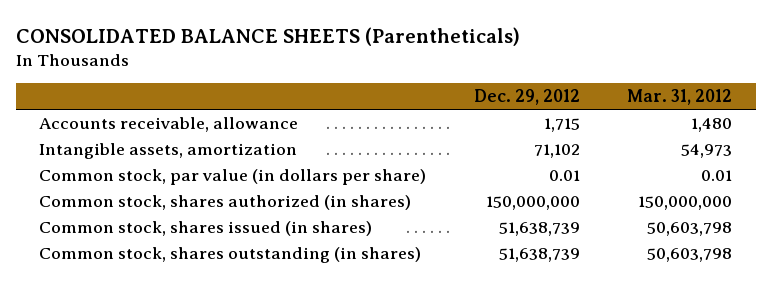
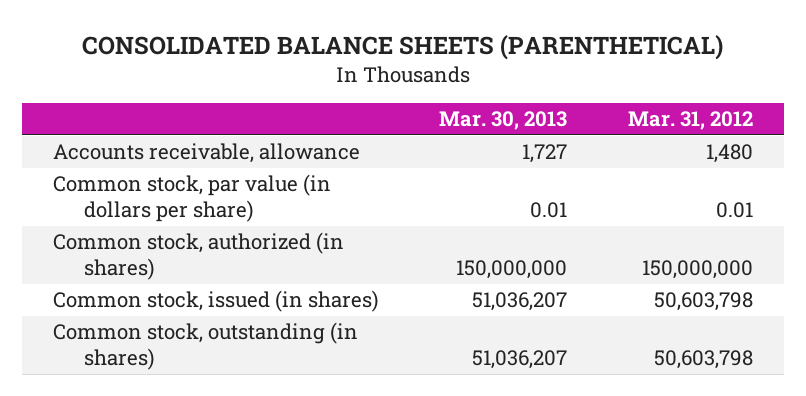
- CONSOLIDATED BALANCE SHEETS (Parentheticals)
+ CONSOLIDATED BALANCE SHEETS (PARENTHETICAL)
- | Dec. 29, 2012 | Mar. 31, 2012
+ | Mar. 30, 2013 | Mar. 31, 2012
- Intangible assets, amortization | 71,102 | 54,973
- Common stock, shares authorized (in shares) | 150,000,000 | 150,000,000
- Common stock, shares issued (in shares) | 51,638,739 | 50,603,798
- Common stock, shares outstanding (in shares) | 51,638,739 | 50,603,798
+ Common stock, authorized (in shares) | 150,000,000 | 150,000,000
+ Common stock, issued (in shares) | 51,036,207 | 50,603,798
+ Common stock, outstanding (in shares) | 51,036,207 | 50,603,798

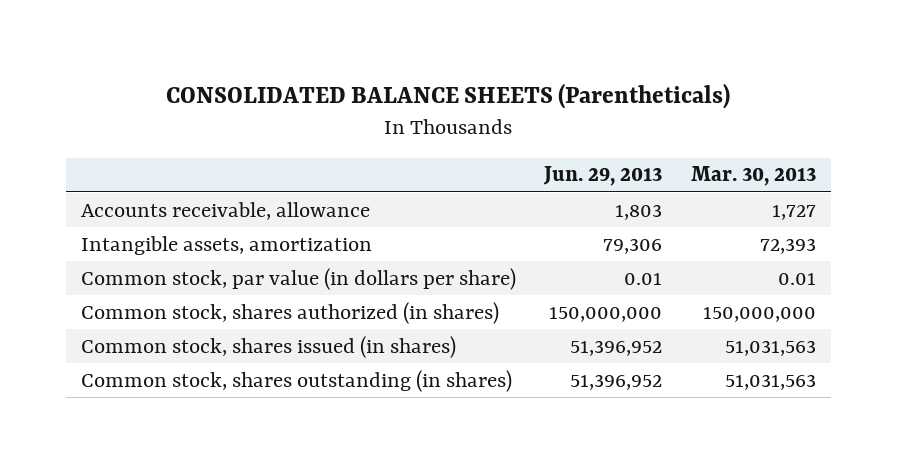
- CONSOLIDATED BALANCE SHEETS (PARENTHETICAL)
+ CONSOLIDATED BALANCE SHEETS (Parentheticals)
- | Mar. 30, 2013 | Mar. 31, 2012
+ | Jun. 29, 2013 | Mar. 30, 2013
+ Intangible assets, amortization | 79,306 | 72,393
- Common stock, authorized (in shares) | 150,000,000 | 150,000,000
- Common stock, issued (in shares) | 51,036,207 | 50,603,798
- Common stock, outstanding (in shares) | 51,036,207 | 50,603,798
+ Common stock, shares authorized (in shares) | 150,000,000 | 150,000,000
+ Common stock, shares issued (in shares) | 51,396,952 | 51,031,563
+ Common stock, shares outstanding (in shares) | 51,396,952 | 51,031,563

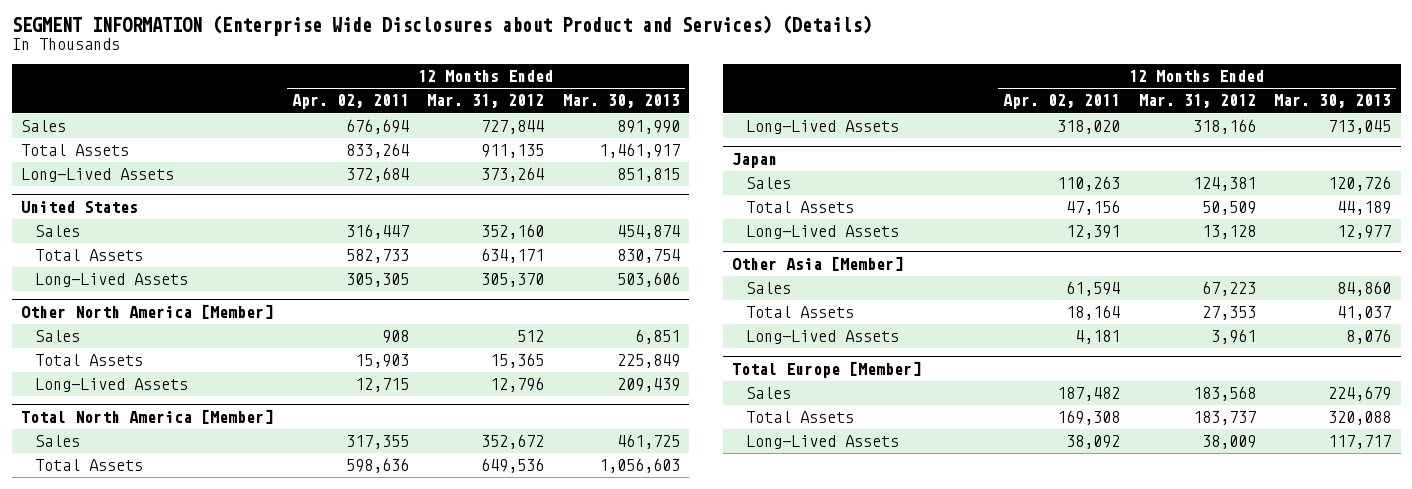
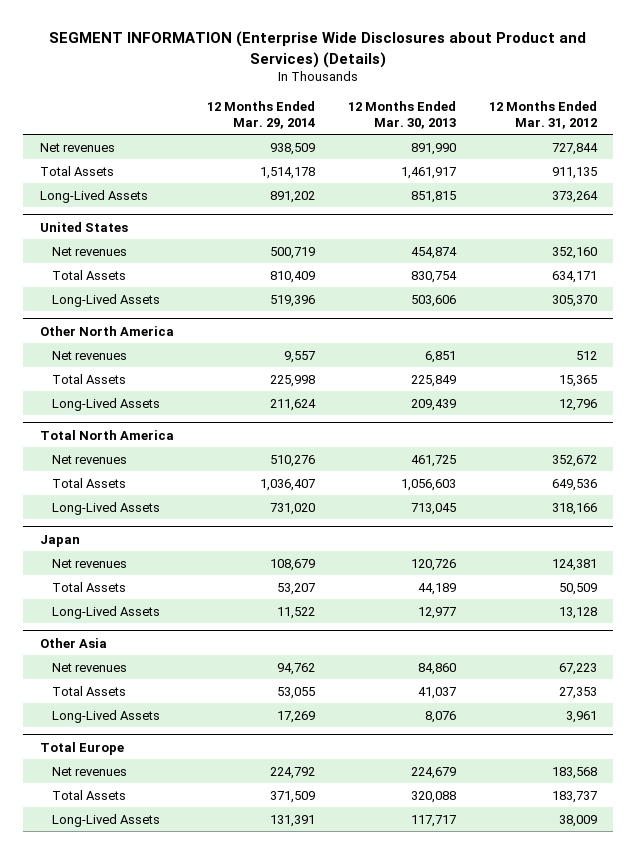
- | 12 Months Ended Apr. 02, 2011 | 12 Months Ended Mar. 31, 2012 | 12 Months Ended Mar. 30, 2013
+ | 12 Months Ended Mar. 29, 2014 | 12 Months Ended Mar. 30, 2013 | 12 Months Ended Mar. 31, 2012
- Sales | 676,694 | 727,844 | 891,990
+ Net revenues | 938,509 | 891,990 | 727,844
@ United States
- Sales | 316,447 | 352,160 | 454,874
+ Net revenues | 500,719 | 454,874 | 352,160
- Other North America [Member]
- Sales | 908 | 512 | 6,851
+ Other North America
+ Net revenues | 9,557 | 6,851 | 512
- Total North America [Member]
- Sales | 317,355 | 352,672 | 461,725
+ Total North America
+ Net revenues | 510,276 | 461,725 | 352,672
@ Japan
- Sales | 110,263 | 124,381 | 120,726
+ Net revenues | 108,679 | 120,726 | 124,381
- Other Asia [Member]
- Sales | 61,594 | 67,223 | 84,860
+ Other Asia
+ Net revenues | 94,762 | 84,860 | 67,223
- Total Europe [Member]
- Sales | 187,482 | 183,568 | 224,679
+ Total Europe
+ Net revenues | 224,792 | 224,679 | 183,568

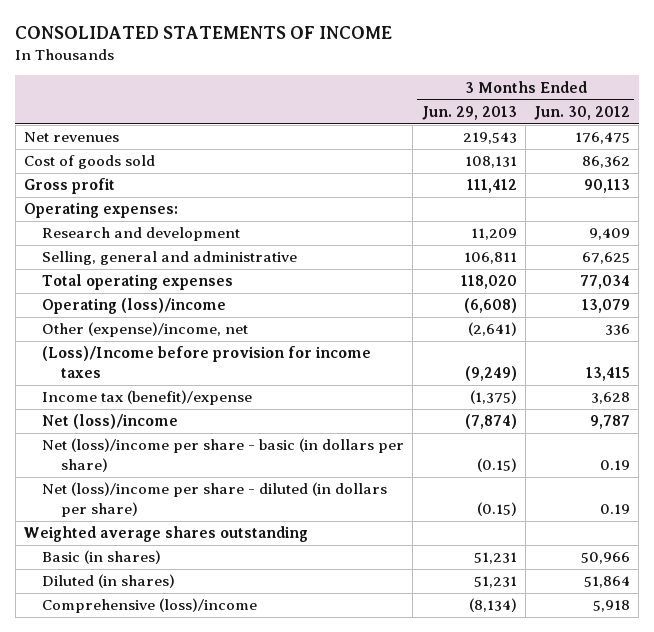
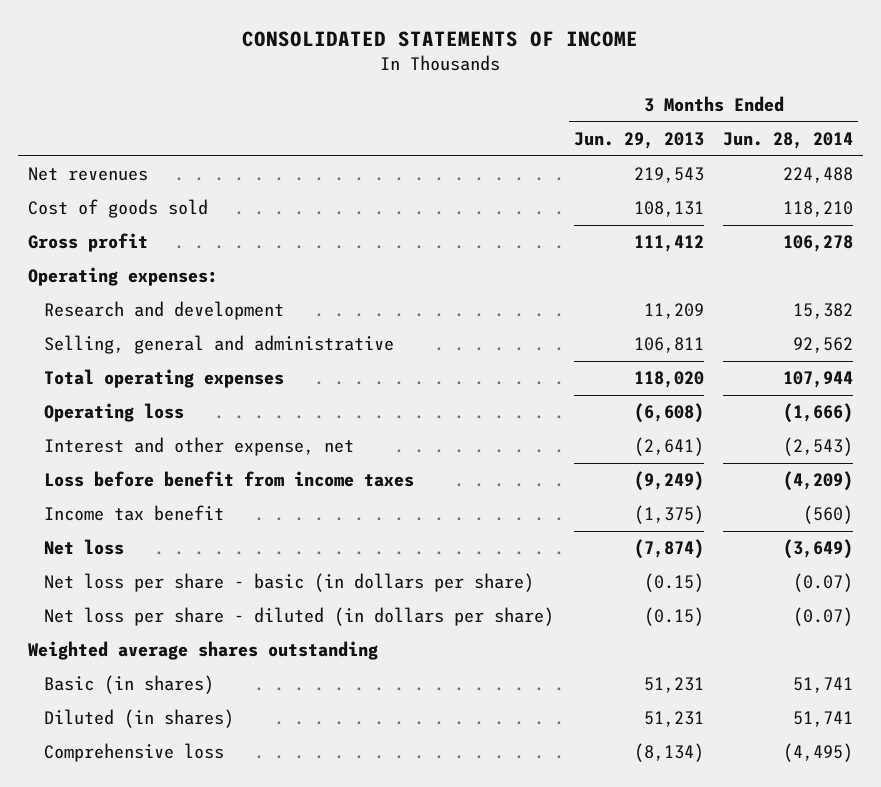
- | 3 Months Ended Jun. 29, 2013 | 3 Months Ended Jun. 30, 2012
+ | 3 Months Ended Jun. 29, 2013 | 3 Months Ended Jun. 28, 2014
- Operating (loss)/income | (6,608) | 13,079
- Other (expense)/income, net | (2,641) | 336
- (Loss)/Income before provision for income taxes | (9,249) | 13,415
- Income tax (benefit)/expense | (1,375) | 3,628
- Net (loss)/income | (7,874) | 9,787
- Net (loss)/income per share - basic (in dollars per share) | (0.15) | 0.19
- Net (loss)/income per share - diluted (in dollars per share) | (0.15) | 0.19
+ Operating loss | (6,608) | (1,666)
+ Interest and other expense, net | (2,641) | (2,543)
+ Loss before benefit from income taxes | (9,249) | (4,209)
+ Income tax benefit | (1,375) | (560)
+ Net loss | (7,874) | (3,649)
+ Net loss per share - basic (in dollars per share) | (0.15) | (0.07)
+ Net loss per share - diluted (in dollars per share) | (0.15) | (0.07)
- Comprehensive (loss)/income | (8,134) | 5,918
+ Comprehensive loss | (8,134) | (4,495)

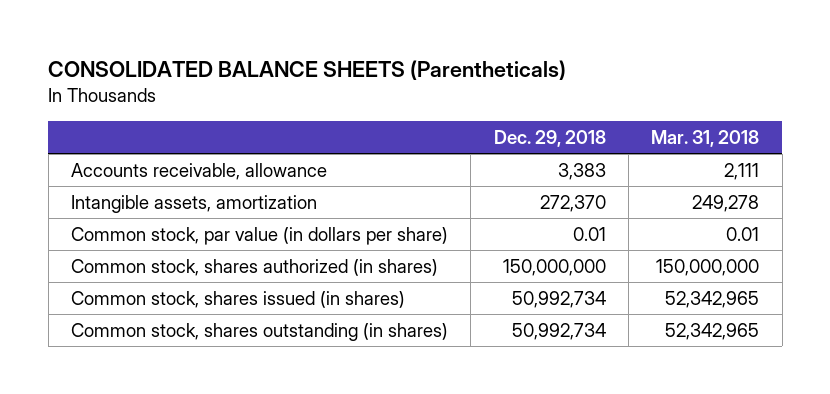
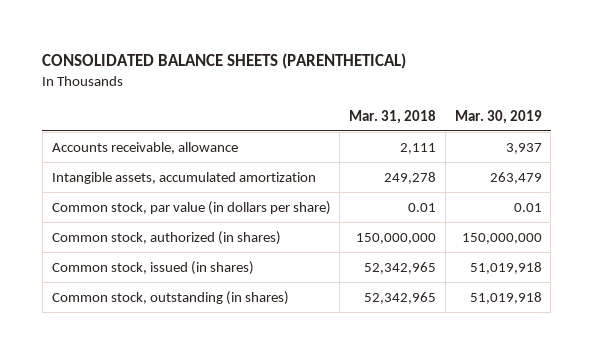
- CONSOLIDATED BALANCE SHEETS (Parentheticals)
+ CONSOLIDATED BALANCE SHEETS (PARENTHETICAL)
- | Dec. 29, 2018 | Mar. 31, 2018
+ | Mar. 31, 2018 | Mar. 30, 2019
- Intangible assets, amortization | 272,370 | 249,278
+ Intangible assets, accumulated amortization | 249,278 | 263,479
- Common stock, shares authorized (in shares) | 150,000,000 | 150,000,000
- Common stock, shares issued (in shares) | 50,992,734 | 52,342,965
- Common stock, shares outstanding (in shares) | 50,992,734 | 52,342,965
+ Common stock, authorized (in shares) | 150,000,000 | 150,000,000
+ Common stock, issued (in shares) | 52,342,965 | 51,019,918
+ Common stock, outstanding (in shares) | 52,342,965 | 51,019,918

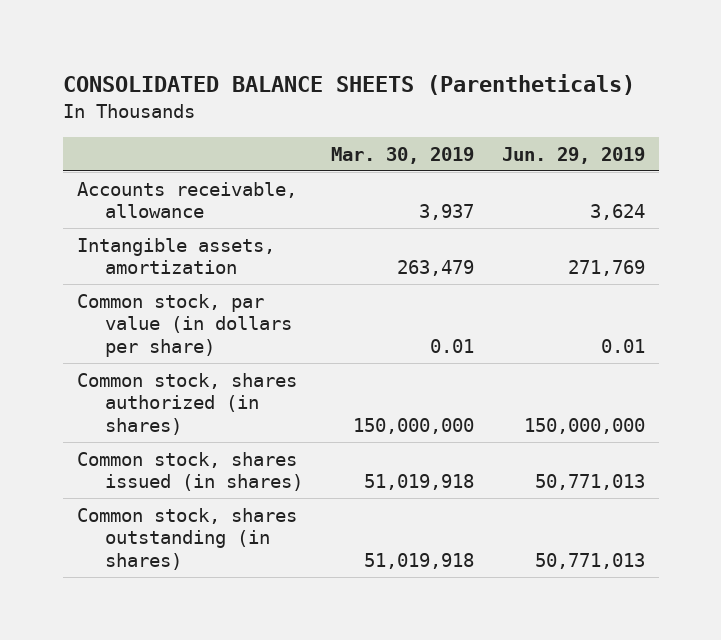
- CONSOLIDATED BALANCE SHEETS (PARENTHETICAL)
+ CONSOLIDATED BALANCE SHEETS (Parentheticals)
- | Mar. 31, 2018 | Mar. 30, 2019
+ | Mar. 30, 2019 | Jun. 29, 2019
- Intangible assets, accumulated amortization | 249,278 | 263,479
+ Intangible assets, amortization | 263,479 | 271,769
- Common stock, authorized (in shares) | 150,000,000 | 150,000,000
- Common stock, issued (in shares) | 52,342,965 | 51,019,918
- Common stock, outstanding (in shares) | 52,342,965 | 51,019,918
+ Common stock, shares authorized (in shares) | 150,000,000 | 150,000,000
+ Common stock, shares issued (in shares) | 51,019,918 | 50,771,013
+ Common stock, shares outstanding (in shares) | 51,019,918 | 50,771,013

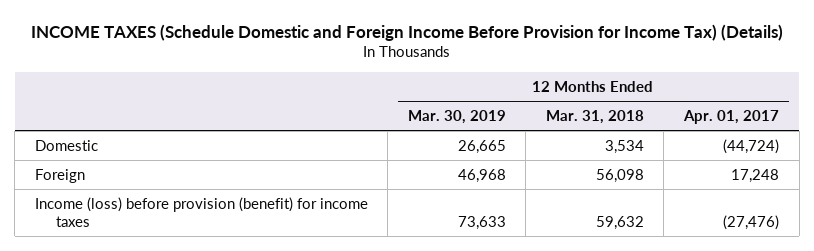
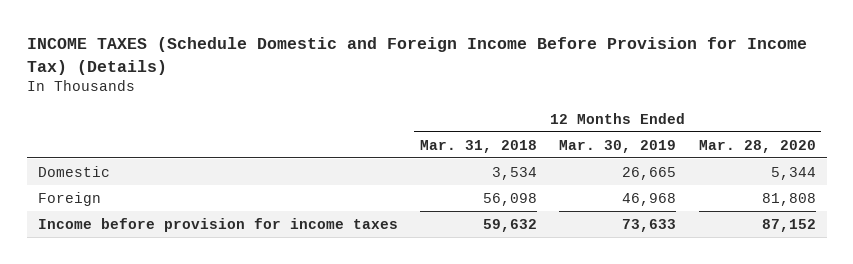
- | 12 Months Ended Mar. 30, 2019 | 12 Months Ended Mar. 31, 2018 | 12 Months Ended Apr. 01, 2017
+ | 12 Months Ended Mar. 31, 2018 | 12 Months Ended Mar. 30, 2019 | 12 Months Ended Mar. 28, 2020
- Income (loss) before provision (benefit) for income taxes | 73,633 | 59,632 | (27,476)
+ Income before provision for income taxes | 59,632 | 73,633 | 87,152

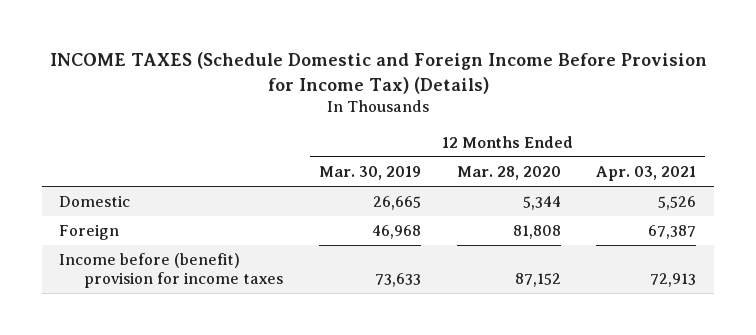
- | 12 Months Ended Mar. 31, 2018 | 12 Months Ended Mar. 30, 2019 | 12 Months Ended Mar. 28, 2020
+ | 12 Months Ended Mar. 30, 2019 | 12 Months Ended Mar. 28, 2020 | 12 Months Ended Apr. 03, 2021
- Income before provision for income taxes | 59,632 | 73,633 | 87,152
+ Income before (benefit) provision for income taxes | 73,633 | 87,152 | 72,913

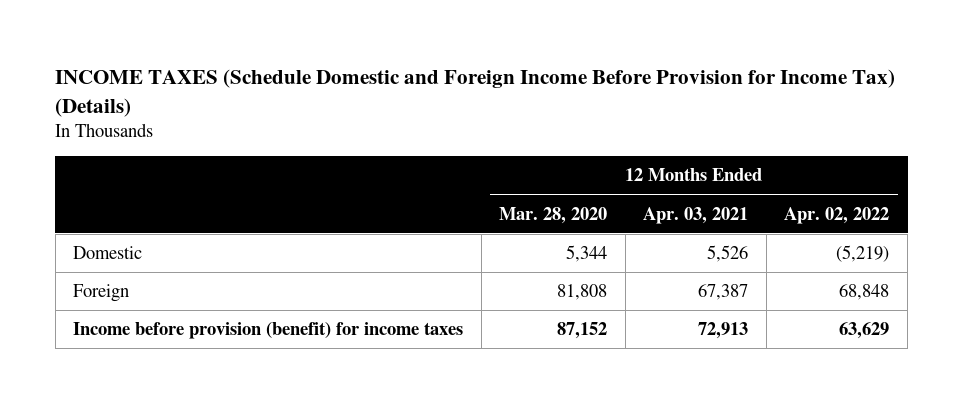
- | 12 Months Ended Mar. 30, 2019 | 12 Months Ended Mar. 28, 2020 | 12 Months Ended Apr. 03, 2021
+ | 12 Months Ended Mar. 28, 2020 | 12 Months Ended Apr. 03, 2021 | 12 Months Ended Apr. 02, 2022
- Income before (benefit) provision for income taxes | 73,633 | 87,152 | 72,913
+ Income before provision (benefit) for income taxes | 87,152 | 72,913 | 63,629

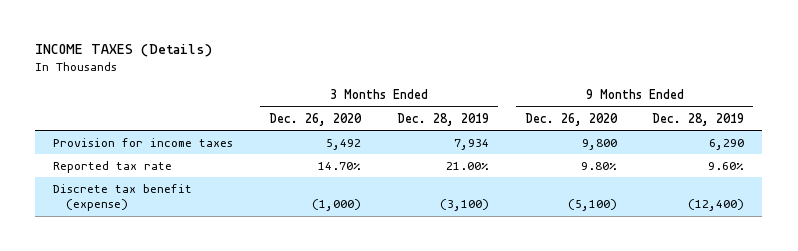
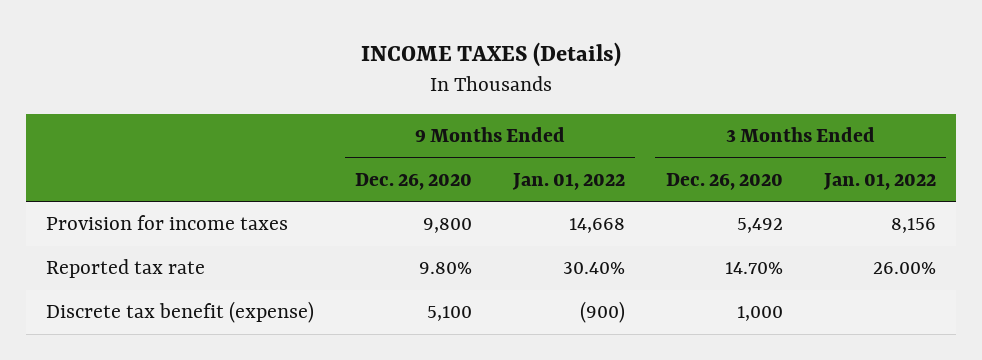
- | 3 Months Ended Dec. 26, 2020 | 3 Months Ended Dec. 28, 2019 | 9 Months Ended Dec. 26, 2020 | 9 Months Ended Dec. 28, 2019
+ | 9 Months Ended Dec. 26, 2020 | 9 Months Ended Jan. 01, 2022 | 3 Months Ended Dec. 26, 2020 | 3 Months Ended Jan. 01, 2022
- Discrete tax benefit (expense) | (1,000) | (3,100) | (5,100) | (12,400)
+ Discrete tax benefit (expense) | 5,100 | (900) | 1,000 |

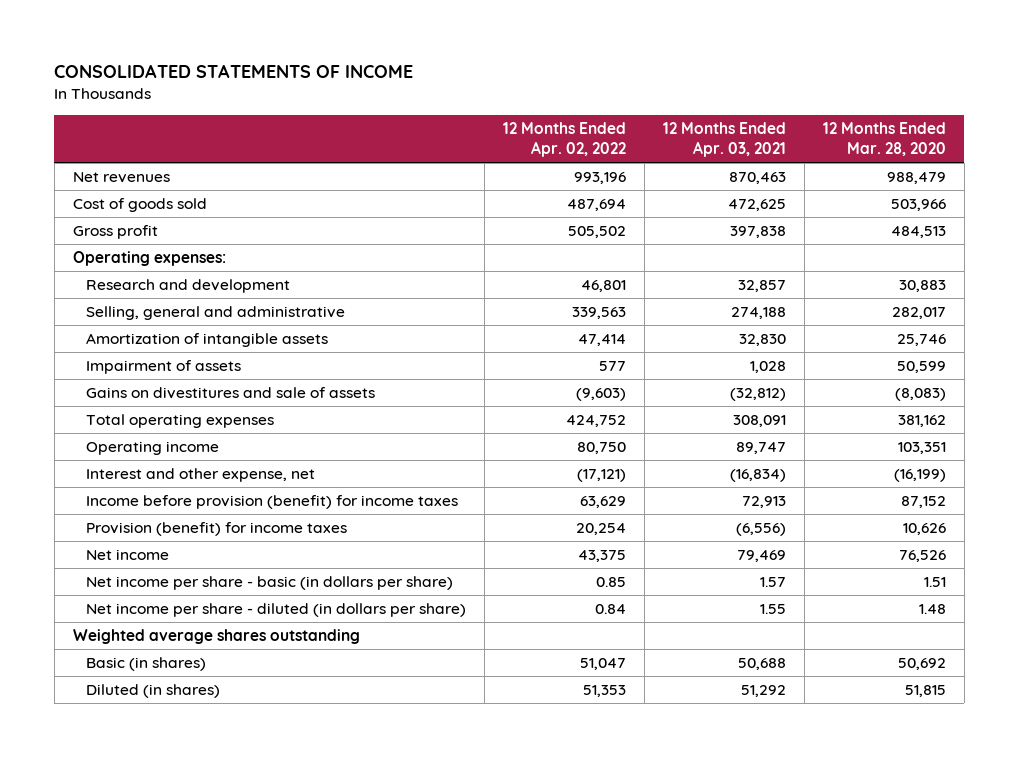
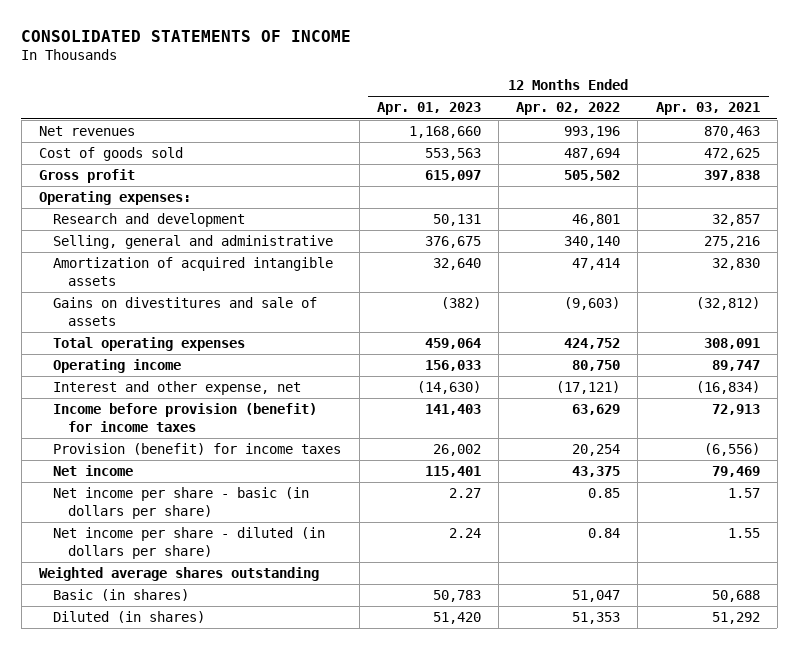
- | 12 Months Ended Apr. 02, 2022 | 12 Months Ended Apr. 03, 2021 | 12 Months Ended Mar. 28, 2020
+ | 12 Months Ended Apr. 01, 2023 | 12 Months Ended Apr. 02, 2022 | 12 Months Ended Apr. 03, 2021
- Selling, general and administrative | 339,563 | 274,188 | 282,017
- Amortization of intangible assets | 47,414 | 32,830 | 25,746
- Impairment of assets | 577 | 1,028 | 50,599
+ Selling, general and administrative | 376,675 | 340,140 | 275,216
+ Amortization of acquired intangible assets | 32,640 | 47,414 | 32,830

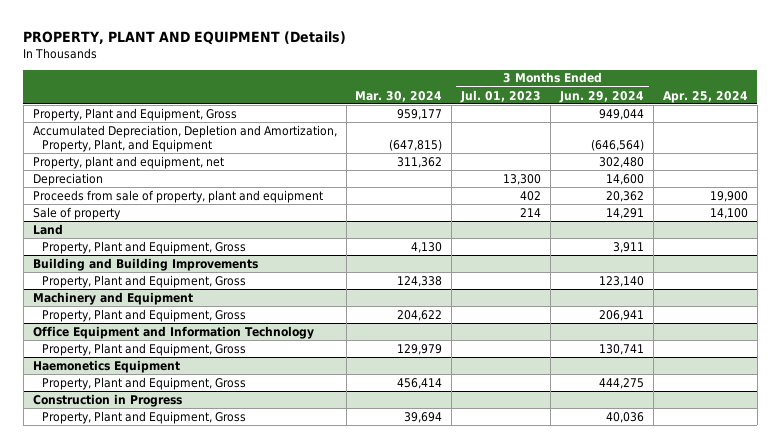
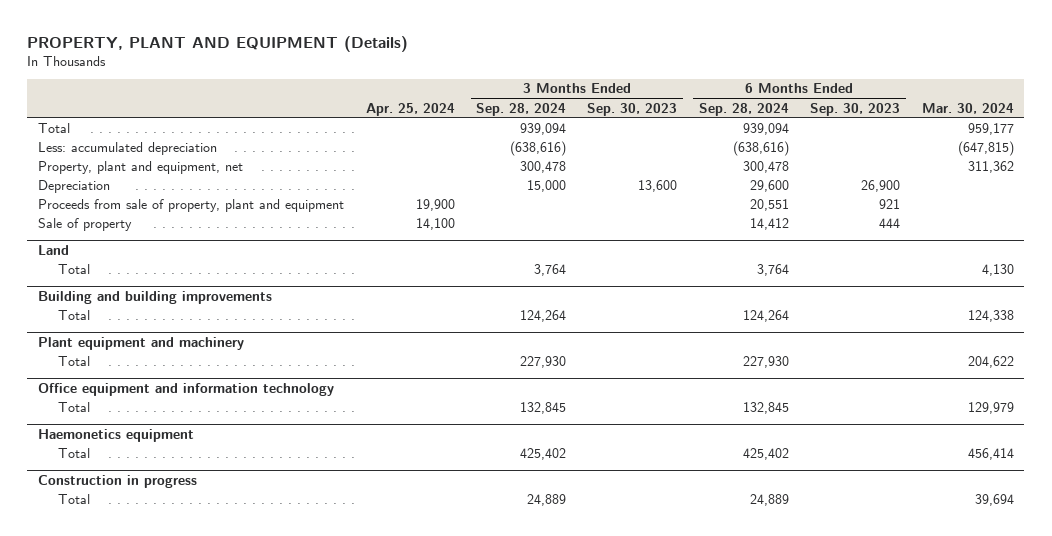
- | Mar. 30, 2024 | 3 Months Ended Jul. 01, 2023 | 3 Months Ended Jun. 29, 2024 | Apr. 25, 2024
+ | Apr. 25, 2024 | 3 Months Ended Sep. 28, 2024 | 3 Months Ended Sep. 30, 2023 | 6 Months Ended Sep. 28, 2024 | 6 Months Ended Sep. 30, 2023 | Mar. 30, 2024
- Property, Plant and Equipment, Gross | 959,177 | | 949,044 |
- Accumulated Depreciation, Depletion and Amortization, Property, Plant, and Equipment | (647,815) | | (646,564) |
+ Total | | 939,094 | | 939,094 | | 959,177
+ Less: accumulated depreciation | | (638,616) | | (638,616) | | (647,815)
@ Land
- Property, Plant and Equipment, Gross | 4,130 | | 3,911 |
- Building and Building Improvements
- Property, Plant and Equipment, Gross | 124,338 | | 123,140 |
- Machinery and Equipment
- Property, Plant and Equipment, Gross | 204,622 | | 206,941 |
- Office Equipment and Information Technology
- Property, Plant and Equipment, Gross | 129,979 | | 130,741 |
- Haemonetics Equipment
- Property, Plant and Equipment, Gross | 456,414 | | 444,275 |
- Construction in Progress
- Property, Plant and Equipment, Gross | 39,694 | | 40,036 |
@ Land
+ Total | | 3,764 | | 3,764 | | 4,130
+ Building and building improvements
+ Total | | 124,264 | | 124,264 | | 124,338
+ Plant equipment and machinery
+ Total | | 227,930 | | 227,930 | | 204,622
+ Office equipment and information technology
+ Total | | 132,845 | | 132,845 | | 129,979
+ Haemonetics equipment
+ Total | | 425,402 | | 425,402 | | 456,414
+ Construction in progress
+ Total | | 24,889 | | 24,889 | | 39,694

